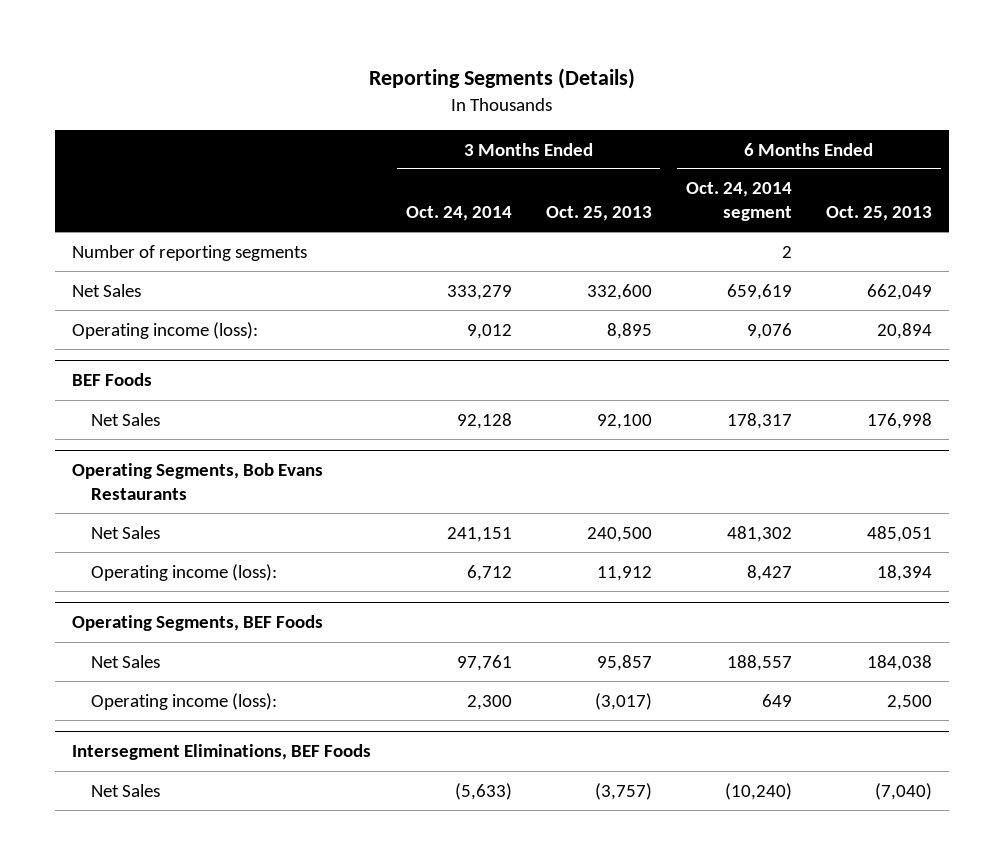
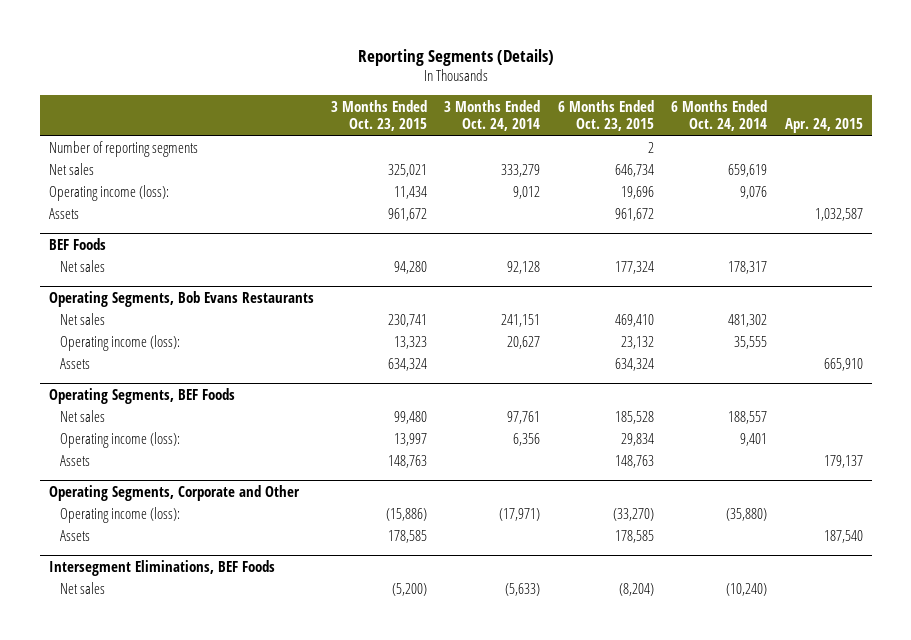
- | 3 Months Ended Oct. 24, 2014 | 3 Months Ended Oct. 25, 2013 | 6 Months Ended Oct. 24, 2014 segment | 6 Months Ended Oct. 25, 2013
+ | 3 Months Ended Oct. 23, 2015 | 3 Months Ended Oct. 24, 2014 | 6 Months Ended Oct. 23, 2015 | 6 Months Ended Oct. 24, 2014 | Apr. 24, 2015
- Net Sales | 333,279 | 332,600 | 659,619 | 662,049
+ Net sales | 325,021 | 333,279 | 646,734 | 659,619 |
+ Assets | 961,672 | | 961,672 | | 1,032,587
@ BEF Foods
- Net Sales | 92,128 | 92,100 | 178,317 | 176,998
+ Net sales | 94,280 | 92,128 | 177,324 | 178,317 |
@ Operating Segments, Bob Evans Restaurants
- Net Sales | 241,151 | 240,500 | 481,302 | 485,051
- Operating income (loss): | 6,712 | 11,912 | 8,427 | 18,394
+ Net sales | 230,741 | 241,151 | 469,410 | 481,302 |
+ Operating income (loss): | 13,323 | 20,627 | 23,132 | 35,555 |
+ Assets | 634,324 | | 634,324 | | 665,910
@ Operating Segments, BEF Foods
- Net Sales | 97,761 | 95,857 | 188,557 | 184,038
- Operating income (loss): | 2,300 | (3,017) | 649 | 2,500
+ Net sales | 99,480 | 97,761 | 185,528 | 188,557 |
+ Operating income (loss): | 13,997 | 6,356 | 29,834 | 9,401 |
+ Assets | 148,763 | | 148,763 | | 179,137
+ Operating Segments, Corporate and Other
+ Operating income (loss): | (15,886) | (17,971) | (33,270) | (35,880) |
+ Assets | 178,585 | | 178,585 | | 187,540
@ Intersegment Eliminations, BEF Foods
- Net Sales | (5,633) | (3,757) | (10,240) | (7,040)
+ Net sales | (5,200) | (5,633) | (8,204) | (10,240) |

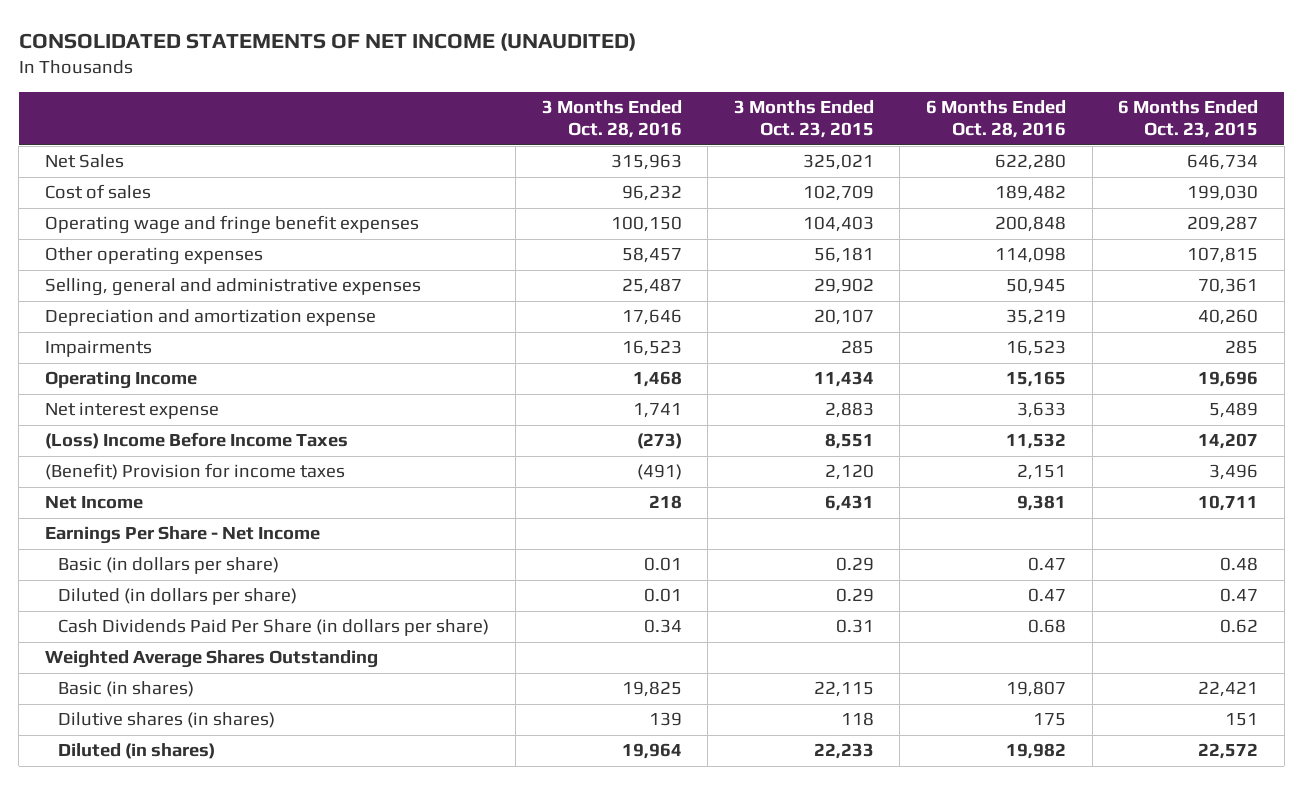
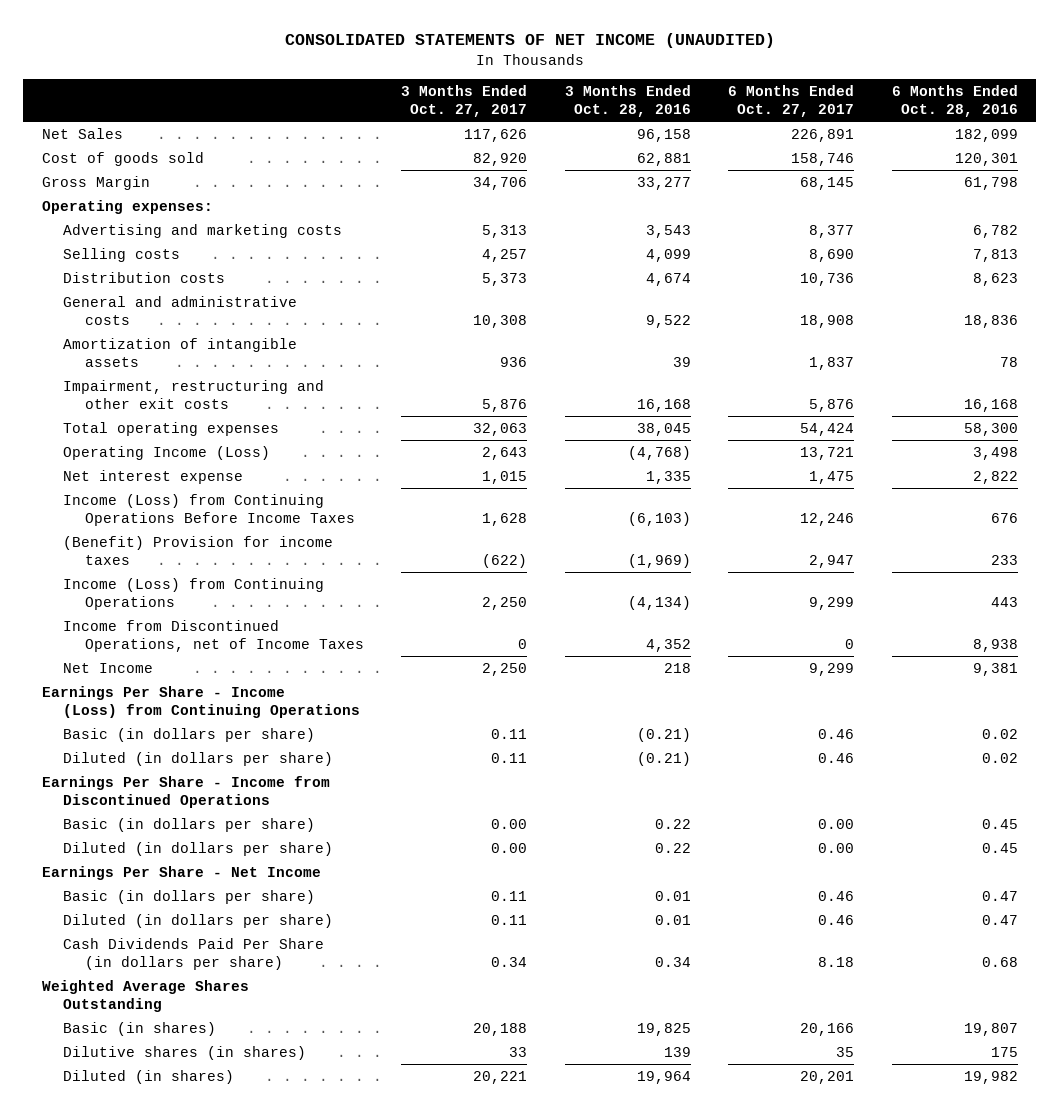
- | 3 Months Ended Oct. 28, 2016 | 3 Months Ended Oct. 23, 2015 | 6 Months Ended Oct. 28, 2016 | 6 Months Ended Oct. 23, 2015
+ | 3 Months Ended Oct. 27, 2017 | 3 Months Ended Oct. 28, 2016 | 6 Months Ended Oct. 27, 2017 | 6 Months Ended Oct. 28, 2016
- Net Sales | 315,963 | 325,021 | 622,280 | 646,734
- Cost of sales | 96,232 | 102,709 | 189,482 | 199,030
- Operating wage and fringe benefit expenses | 100,150 | 104,403 | 200,848 | 209,287
- Other operating expenses | 58,457 | 56,181 | 114,098 | 107,815
- Selling, general and administrative expenses | 25,487 | 29,902 | 50,945 | 70,361
- Depreciation and amortization expense | 17,646 | 20,107 | 35,219 | 40,260
- Impairments | 16,523 | 285 | 16,523 | 285
- Operating Income | 1,468 | 11,434 | 15,165 | 19,696
- Net interest expense | 1,741 | 2,883 | 3,633 | 5,489
- (Loss) Income Before Income Taxes | (273) | 8,551 | 11,532 | 14,207
- (Benefit) Provision for income taxes | (491) | 2,120 | 2,151 | 3,496
+ Net Sales | 117,626 | 96,158 | 226,891 | 182,099
+ Cost of goods sold | 82,920 | 62,881 | 158,746 | 120,301
+ Gross Margin | 34,706 | 33,277 | 68,145 | 61,798
+ Operating expenses:
+ Advertising and marketing costs | 5,313 | 3,543 | 8,377 | 6,782
+ Selling costs | 4,257 | 4,099 | 8,690 | 7,813
+ Distribution costs | 5,373 | 4,674 | 10,736 | 8,623
+ General and administrative costs | 10,308 | 9,522 | 18,908 | 18,836
+ Amortization of intangible assets | 936 | 39 | 1,837 | 78
+ Impairment, restructuring and other exit costs | 5,876 | 16,168 | 5,876 | 16,168
+ Total operating expenses | 32,063 | 38,045 | 54,424 | 58,300
+ Operating Income (Loss) | 2,643 | (4,768) | 13,721 | 3,498
+ Net interest expense | 1,015 | 1,335 | 1,475 | 2,822
+ Income (Loss) from Continuing Operations Before Income Taxes | 1,628 | (6,103) | 12,246 | 676
+ (Benefit) Provision for income taxes | (622) | (1,969) | 2,947 | 233
+ Income (Loss) from Continuing Operations | 2,250 | (4,134) | 9,299 | 443
+ Income from Discontinued Operations, net of Income Taxes | 0 | 4,352 | 0 | 8,938
+ Earnings Per Share - Income (Loss) from Continuing Operations
+ Basic (in dollars per share) | 0.11 | (0.21) | 0.46 | 0.02
+ Diluted (in dollars per share) | 0.11 | (0.21) | 0.46 | 0.02
+ Earnings Per Share - Income from Discontinued Operations
+ Basic (in dollars per share) | 0.00 | 0.22 | 0.00 | 0.45
+ Diluted (in dollars per share) | 0.00 | 0.22 | 0.00 | 0.45

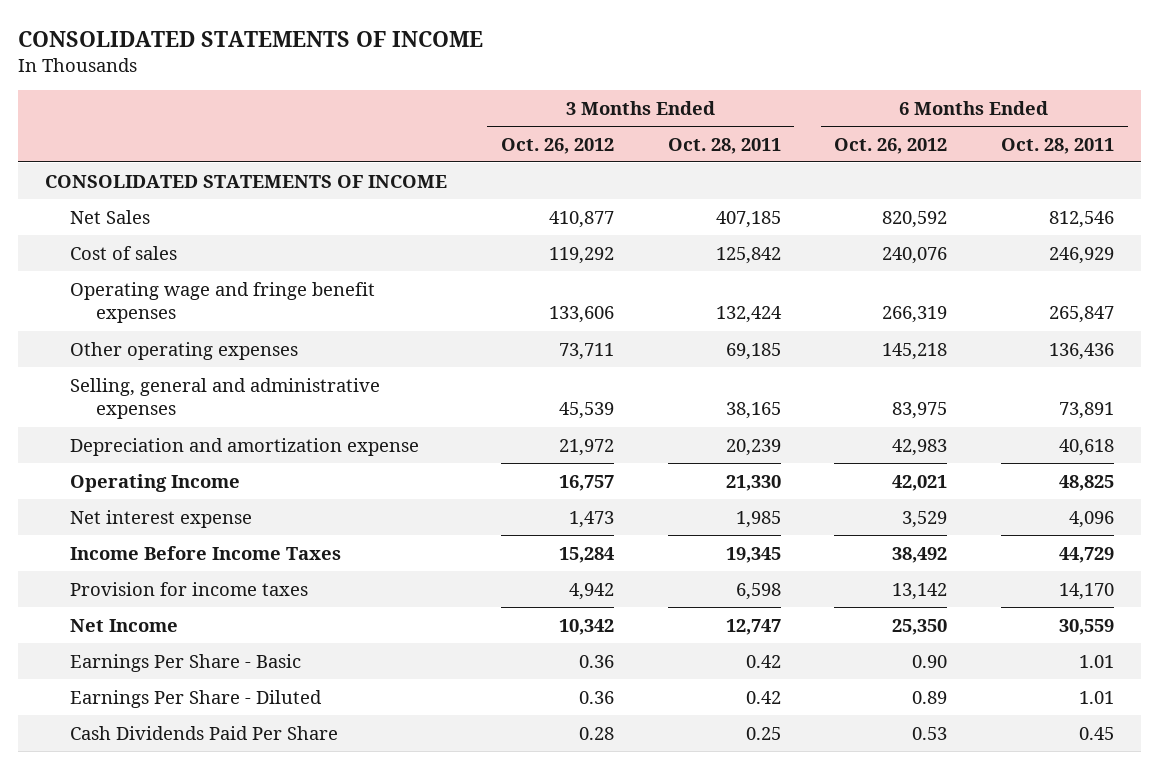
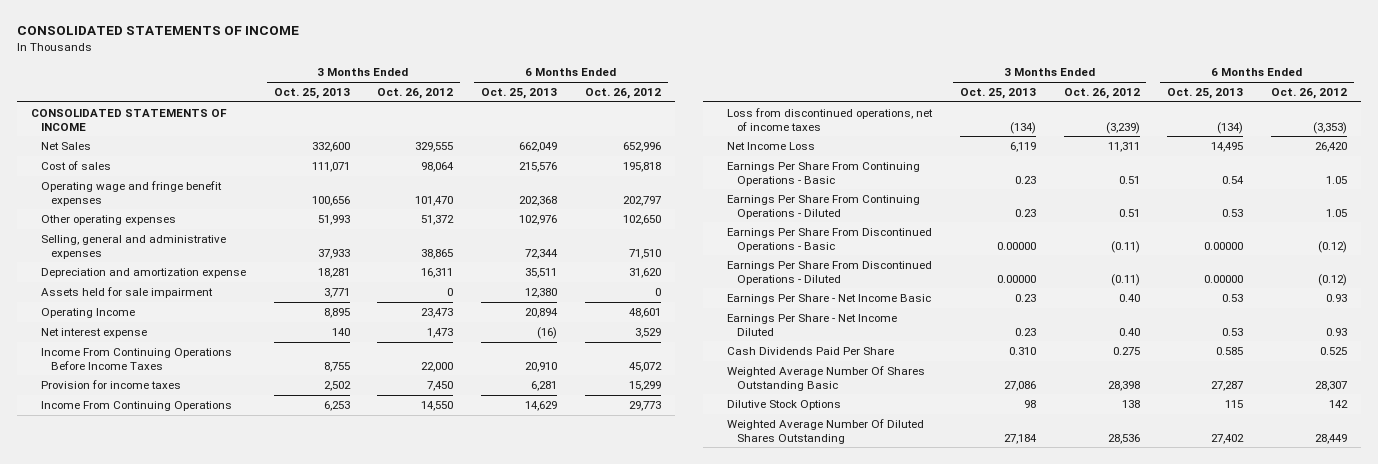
- | 3 Months Ended Oct. 26, 2012 | 3 Months Ended Oct. 28, 2011 | 6 Months Ended Oct. 26, 2012 | 6 Months Ended Oct. 28, 2011
+ | 3 Months Ended Oct. 25, 2013 | 3 Months Ended Oct. 26, 2012 | 6 Months Ended Oct. 25, 2013 | 6 Months Ended Oct. 26, 2012
- Net Sales | 410,877 | 407,185 | 820,592 | 812,546
- Cost of sales | 119,292 | 125,842 | 240,076 | 246,929
- Operating wage and fringe benefit expenses | 133,606 | 132,424 | 266,319 | 265,847
- Other operating expenses | 73,711 | 69,185 | 145,218 | 136,436
- Selling, general and administrative expenses | 45,539 | 38,165 | 83,975 | 73,891
- Depreciation and amortization expense | 21,972 | 20,239 | 42,983 | 40,618
- Operating Income | 16,757 | 21,330 | 42,021 | 48,825
+ Net Sales | 332,600 | 329,555 | 662,049 | 652,996
+ Cost of sales | 111,071 | 98,064 | 215,576 | 195,818
+ Operating wage and fringe benefit expenses | 100,656 | 101,470 | 202,368 | 202,797
+ Other operating expenses | 51,993 | 51,372 | 102,976 | 102,650
+ Selling, general and administrative expenses | 37,933 | 38,865 | 72,344 | 71,510
+ Depreciation and amortization expense | 18,281 | 16,311 | 35,511 | 31,620
+ Assets held for sale impairment | 3,771 | 0 | 12,380 | 0
+ Operating Income | 8,895 | 23,473 | 20,894 | 48,601
- Income Before Income Taxes | 15,284 | 19,345 | 38,492 | 44,729
- Provision for income taxes | 4,942 | 6,598 | 13,142 | 14,170
- Net Income | 10,342 | 12,747 | 25,350 | 30,559
- Earnings Per Share - Basic | 0.36 | 0.42 | 0.90 | 1.01
- Earnings Per Share - Diluted | 0.36 | 0.42 | 0.89 | 1.01
- Cash Dividends Paid Per Share | 0.28 | 0.25 | 0.53 | 0.45
+ Income From Continuing Operations Before Income Taxes | 8,755 | 22,000 | 20,910 | 45,072
+ Provision for income taxes | 2,502 | 7,450 | 6,281 | 15,299
+ Income From Continuing Operations | 6,253 | 14,550 | 14,629 | 29,773
+ Loss from discontinued operations, net of income taxes | (134) | (3,239) | (134) | (3,353)
+ Net Income Loss | 6,119 | 11,311 | 14,495 | 26,420
+ Earnings Per Share From Continuing Operations - Basic | 0.23 | 0.51 | 0.54 | 1.05
+ Earnings Per Share From Continuing Operations - Diluted | 0.23 | 0.51 | 0.53 | 1.05
+ Earnings Per Share From Discontinued Operations - Basic | 0.00000 | (0.11) | 0.00000 | (0.12)
+ Earnings Per Share From Discontinued Operations - Diluted | 0.00000 | (0.11) | 0.00000 | (0.12)
+ Earnings Per Share - Net Income Basic | 0.23 | 0.40 | 0.53 | 0.93
+ Earnings Per Share - Net Income Diluted | 0.23 | 0.40 | 0.53 | 0.93
+ Cash Dividends Paid Per Share | 0.310 | 0.275 | 0.585 | 0.525
+ Weighted Average Number Of Shares Outstanding Basic | 27,086 | 28,398 | 27,287 | 28,307
+ Dilutive Stock Options | 98 | 138 | 115 | 142
+ Weighted Average Number Of Diluted Shares Outstanding | 27,184 | 28,536 | 27,402 | 28,449

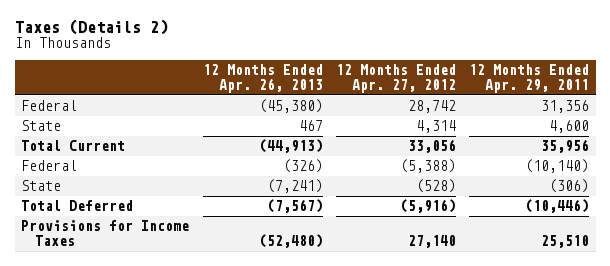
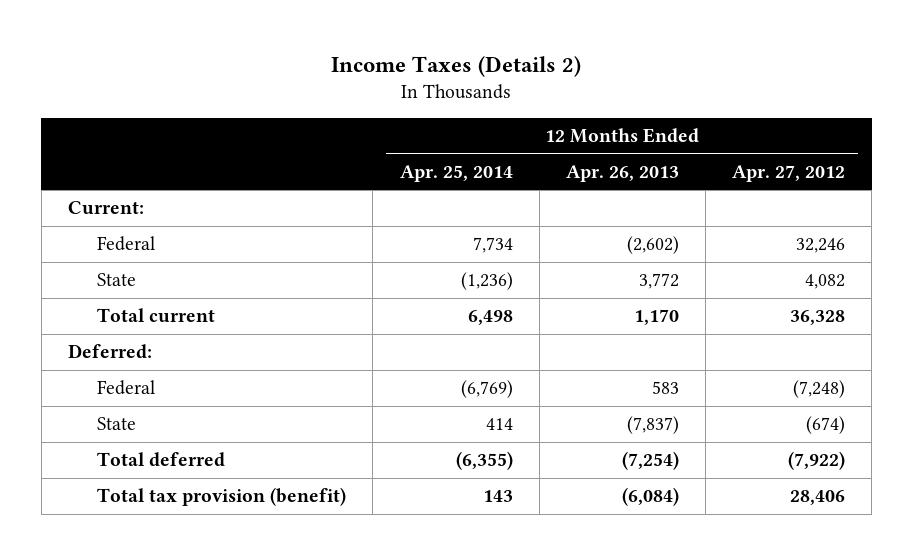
- Taxes (Details 2)
+ Income Taxes (Details 2)
- | 12 Months Ended Apr. 26, 2013 | 12 Months Ended Apr. 27, 2012 | 12 Months Ended Apr. 29, 2011
+ | 12 Months Ended Apr. 25, 2014 | 12 Months Ended Apr. 26, 2013 | 12 Months Ended Apr. 27, 2012
- Federal | (45,380) | 28,742 | 31,356
- State | 467 | 4,314 | 4,600
- Total Current | (44,913) | 33,056 | 35,956
- Federal | (326) | (5,388) | (10,140)
- State | (7,241) | (528) | (306)
- Total Deferred | (7,567) | (5,916) | (10,446)
- Provisions for Income Taxes | (52,480) | 27,140 | 25,510
+ Current:
+ Federal | 7,734 | (2,602) | 32,246
+ State | (1,236) | 3,772 | 4,082
+ Total current | 6,498 | 1,170 | 36,328
+ Deferred:
+ Federal | (6,769) | 583 | (7,248)
+ State | 414 | (7,837) | (674)
+ Total deferred | (6,355) | (7,254) | (7,922)
+ Total tax provision (benefit) | 143 | (6,084) | 28,406

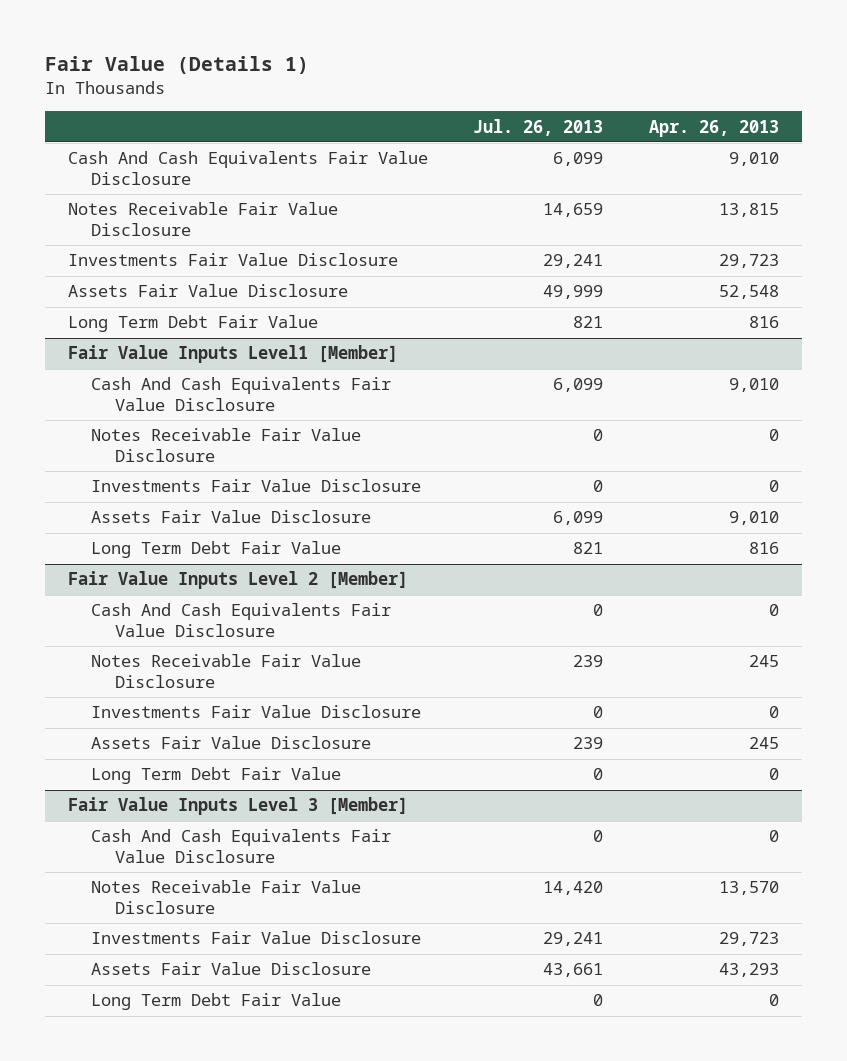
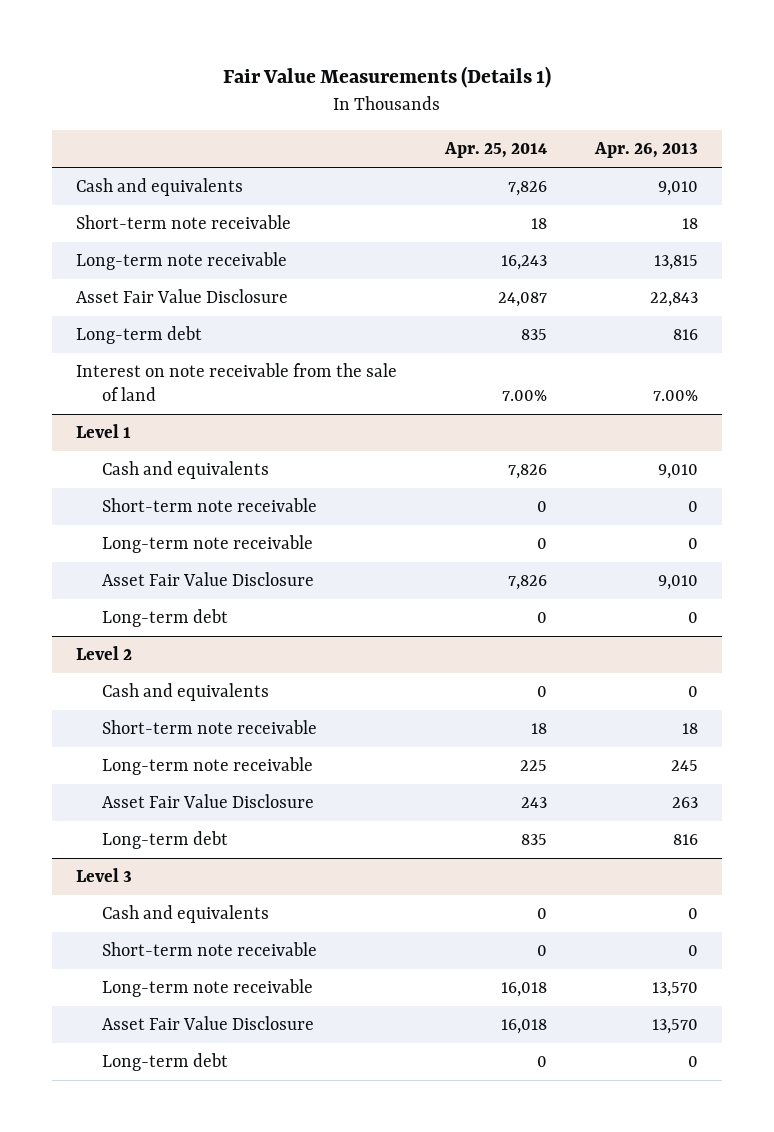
- Fair Value (Details 1)
+ Fair Value Measurements (Details 1)
- | Jul. 26, 2013 | Apr. 26, 2013
+ | Apr. 25, 2014 | Apr. 26, 2013
- Cash And Cash Equivalents Fair Value Disclosure | 6,099 | 9,010
- Notes Receivable Fair Value Disclosure | 14,659 | 13,815
- Investments Fair Value Disclosure | 29,241 | 29,723
- Assets Fair Value Disclosure | 49,999 | 52,548
- Long Term Debt Fair Value | 821 | 816
- Fair Value Inputs Level1 [Member]
- Cash And Cash Equivalents Fair Value Disclosure | 6,099 | 9,010
- Notes Receivable Fair Value Disclosure | 0 | 0
- Investments Fair Value Disclosure | 0 | 0
- Assets Fair Value Disclosure | 6,099 | 9,010
- Long Term Debt Fair Value | 821 | 816
- Fair Value Inputs Level 2 [Member]
- Cash And Cash Equivalents Fair Value Disclosure | 0 | 0
- Notes Receivable Fair Value Disclosure | 239 | 245
- Investments Fair Value Disclosure | 0 | 0
- Assets Fair Value Disclosure | 239 | 245
- Long Term Debt Fair Value | 0 | 0
- Fair Value Inputs Level 3 [Member]
- Cash And Cash Equivalents Fair Value Disclosure | 0 | 0
- Notes Receivable Fair Value Disclosure | 14,420 | 13,570
- Investments Fair Value Disclosure | 29,241 | 29,723
- Assets Fair Value Disclosure | 43,661 | 43,293
- Long Term Debt Fair Value | 0 | 0
+ Cash and equivalents | 7,826 | 9,010
+ Short-term note receivable | 18 | 18
+ Long-term note receivable | 16,243 | 13,815
+ Asset Fair Value Disclosure | 24,087 | 22,843
+ Long-term debt | 835 | 816
+ Interest on note receivable from the sale of land | 7.00% | 7.00%
+ Level 1
+ Cash and equivalents | 7,826 | 9,010
+ Short-term note receivable | 0 | 0
+ Long-term note receivable | 0 | 0
+ Asset Fair Value Disclosure | 7,826 | 9,010
+ Long-term debt | 0 | 0
+ Level 2
+ Cash and equivalents | 0 | 0
+ Short-term note receivable | 18 | 18
+ Long-term note receivable | 225 | 245
+ Asset Fair Value Disclosure | 243 | 263
+ Long-term debt | 835 | 816
+ Level 3
+ Cash and equivalents | 0 | 0
+ Short-term note receivable | 0 | 0
+ Long-term note receivable | 16,018 | 13,570
+ Asset Fair Value Disclosure | 16,018 | 13,570
+ Long-term debt | 0 | 0

